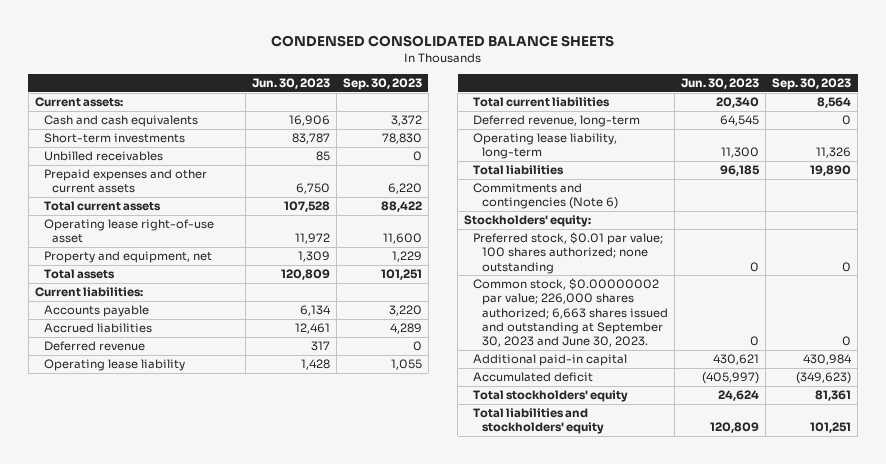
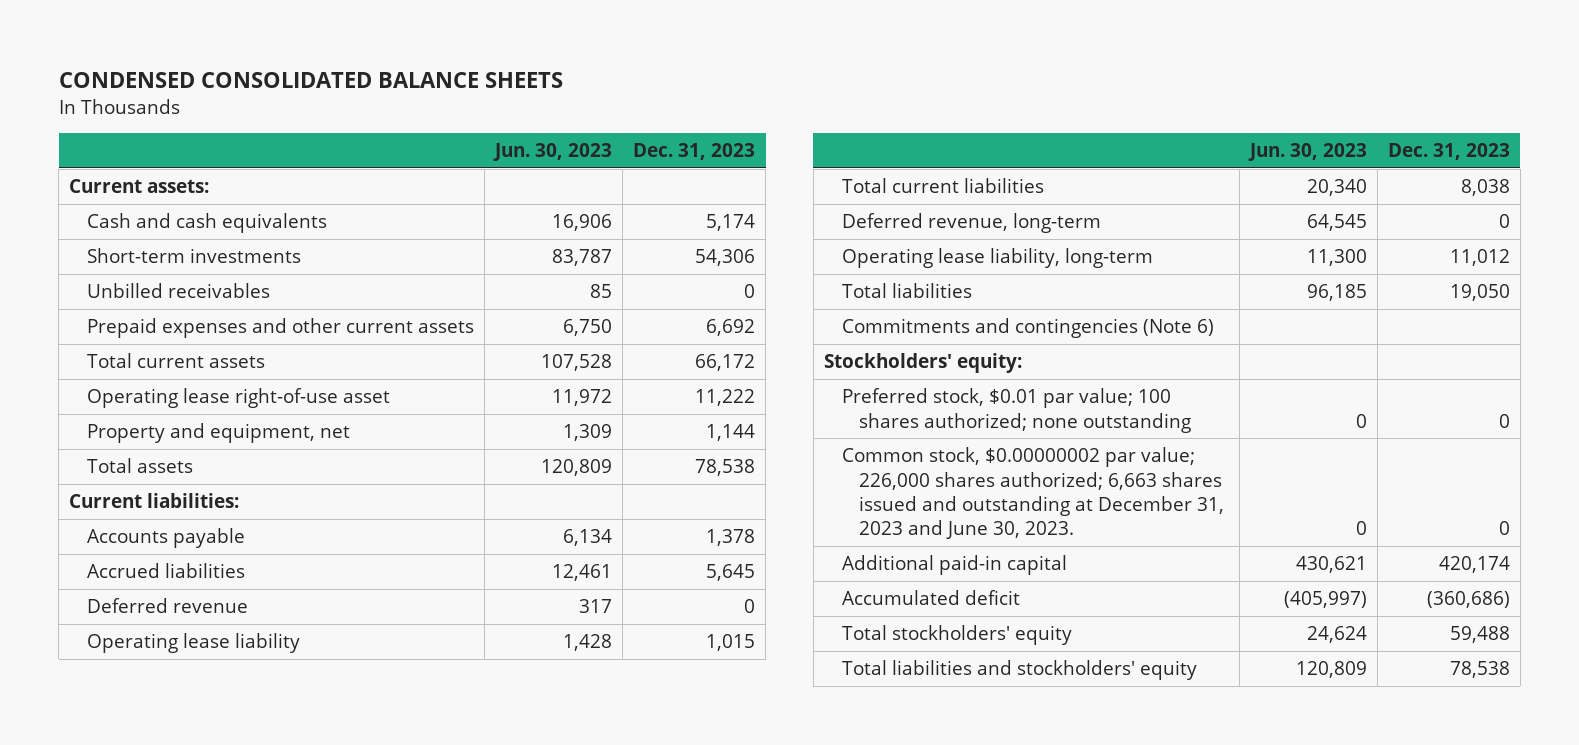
- | Jun. 30, 2023 | Sep. 30, 2023
+ | Jun. 30, 2023 | Dec. 31, 2023
- Common stock, $0.00000002 par value; 226,000 shares authorized; 6,663 shares issued and outstanding at September 30, 2023 and June 30, 2023. | 0 | 0
+ Common stock, $0.00000002 par value; 226,000 shares authorized; 6,663 shares issued and outstanding at December 31, 2023 and June 30, 2023. | 0 | 0

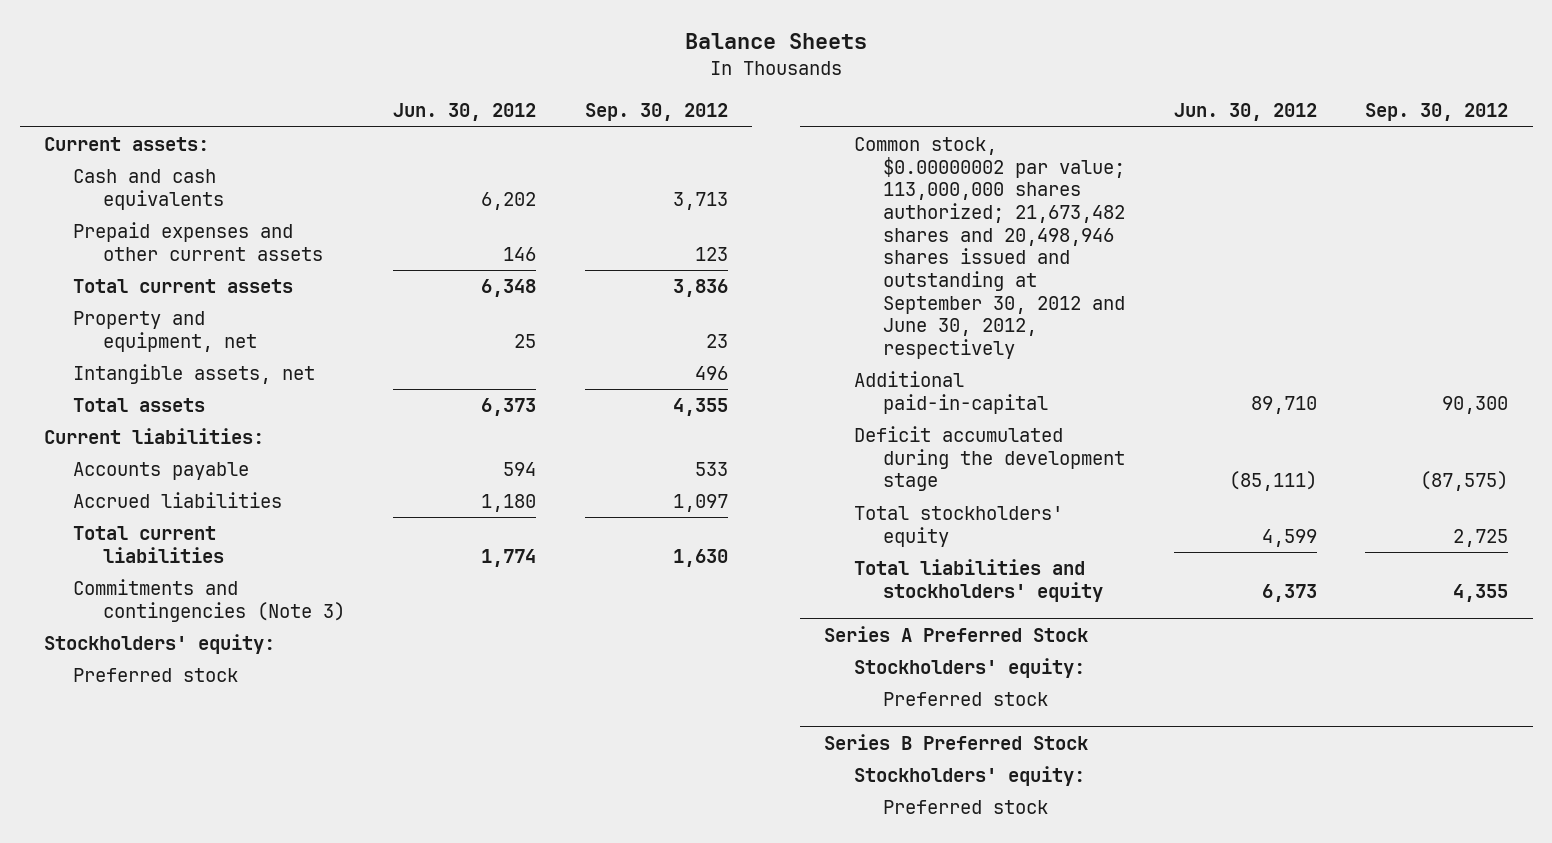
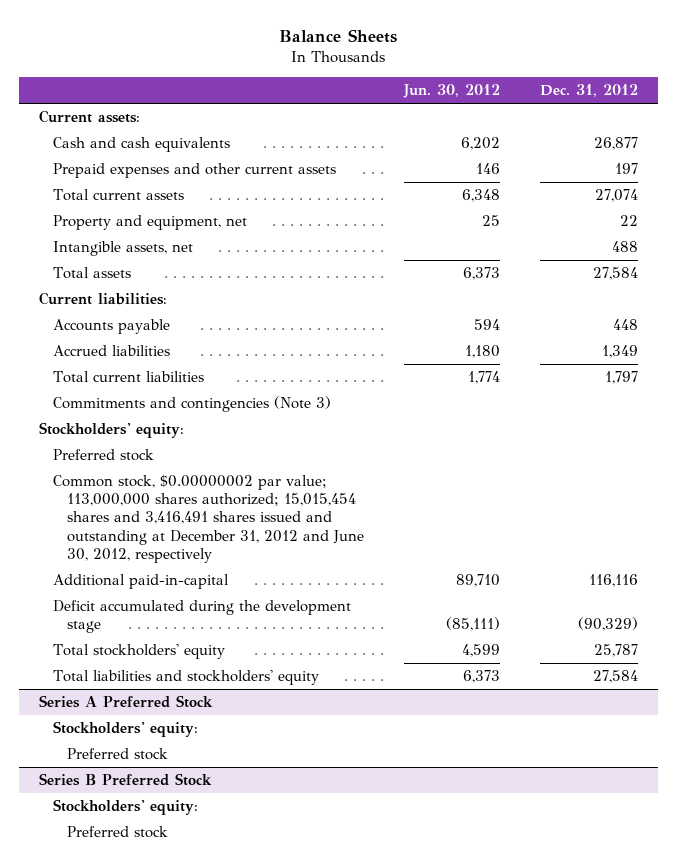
- | Jun. 30, 2012 | Sep. 30, 2012
+ | Jun. 30, 2012 | Dec. 31, 2012
- Common stock, $0.00000002 par value; 113,000,000 shares authorized; 21,673,482 shares and 20,498,946 shares issued and outstanding at September 30, 2012 and June 30, 2012, respectively
+ Common stock, $0.00000002 par value; 113,000,000 shares authorized; 15,015,454 shares and 3,416,491 shares issued and outstanding at December 31, 2012 and June 30, 2012, respectively

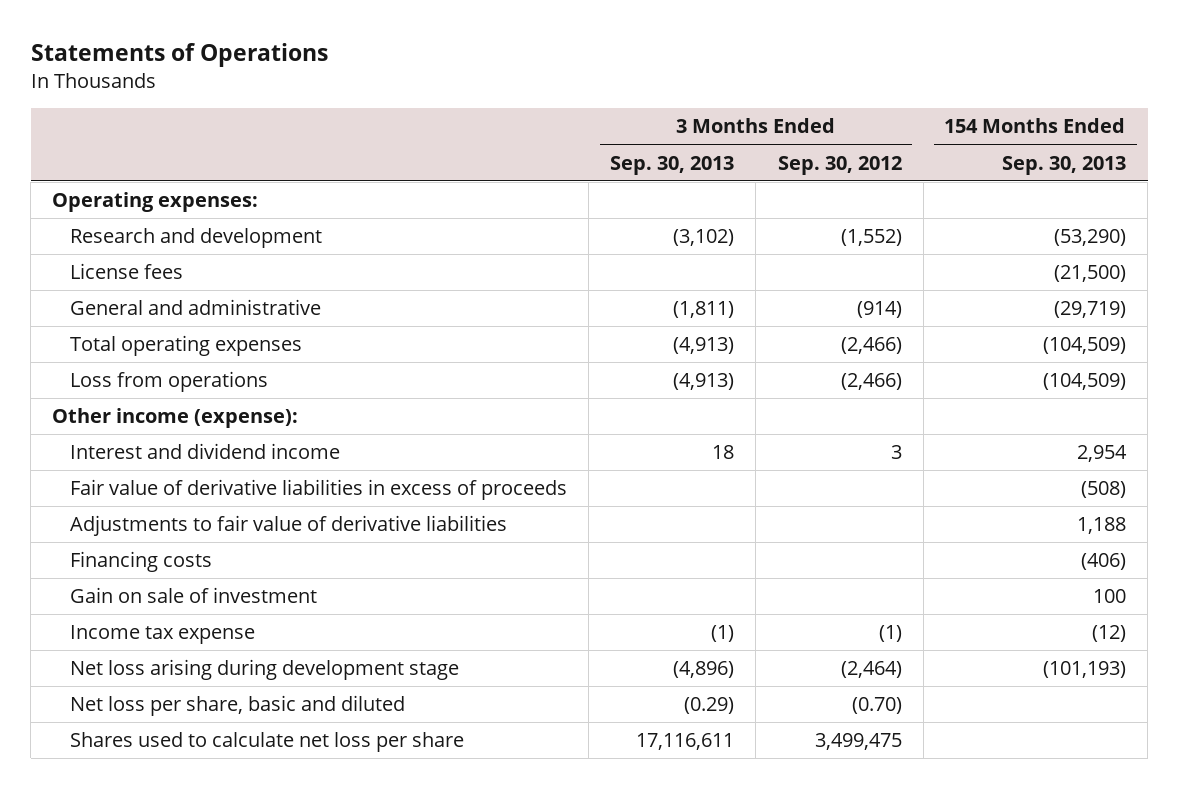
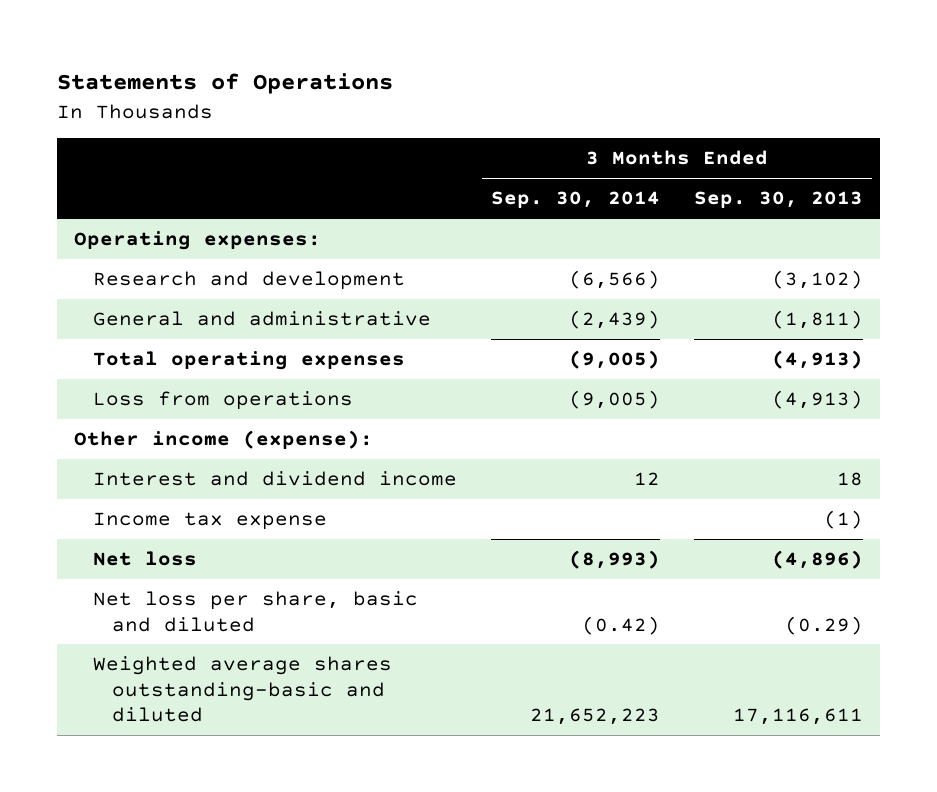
- | 3 Months Ended Sep. 30, 2013 | 3 Months Ended Sep. 30, 2012 | 154 Months Ended Sep. 30, 2013
+ | 3 Months Ended Sep. 30, 2014 | 3 Months Ended Sep. 30, 2013
- License fees | | | (21,500)
- Fair value of derivative liabilities in excess of proceeds | | | (508)
- Adjustments to fair value of derivative liabilities | | | 1,188
- Financing costs | | | (406)
- Gain on sale of investment | | | 100
- Net loss arising during development stage | (4,896) | (2,464) | (101,193)
+ Net loss | (8,993) | (4,896)
- Shares used to calculate net loss per share | 17,116,611 | 3,499,475 |
+ Weighted average shares outstanding-basic and diluted | 21,652,223 | 17,116,611

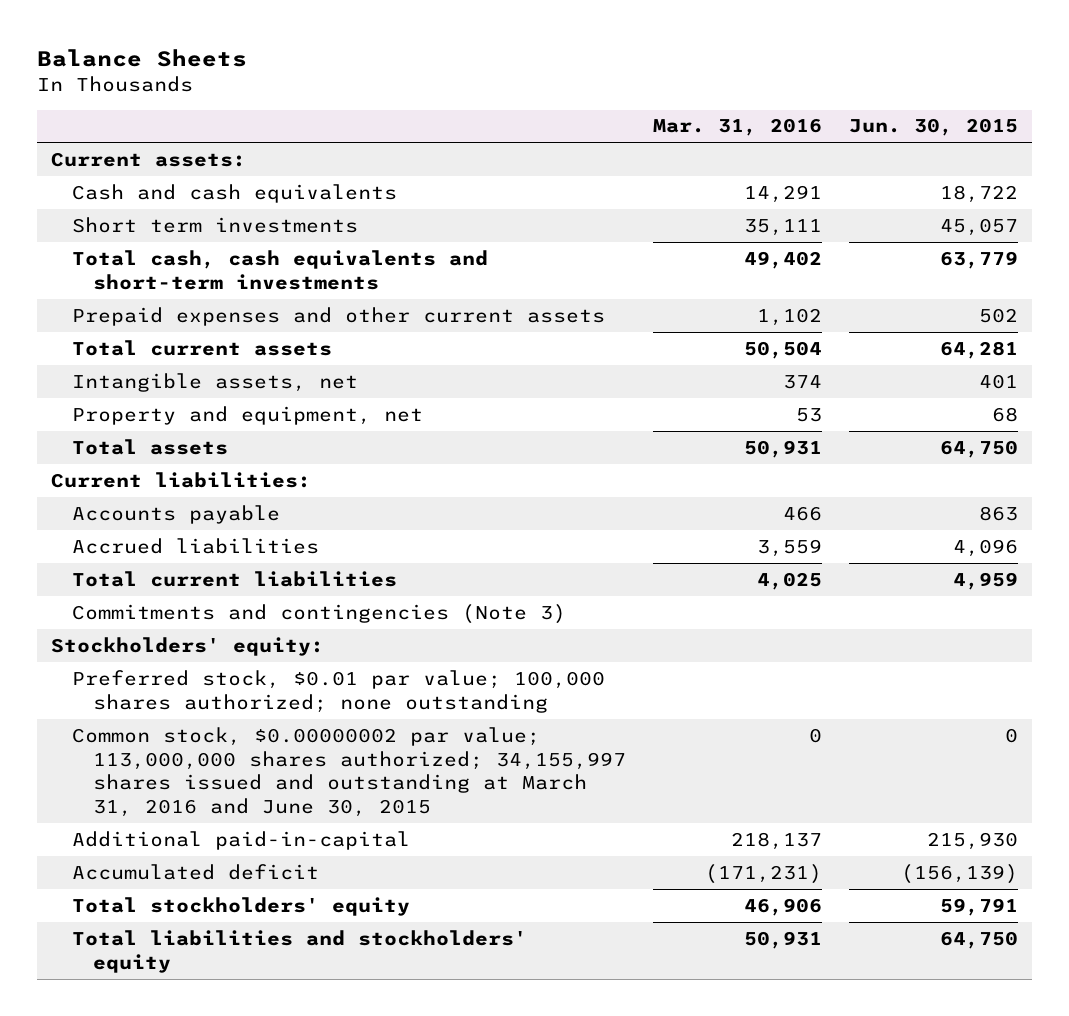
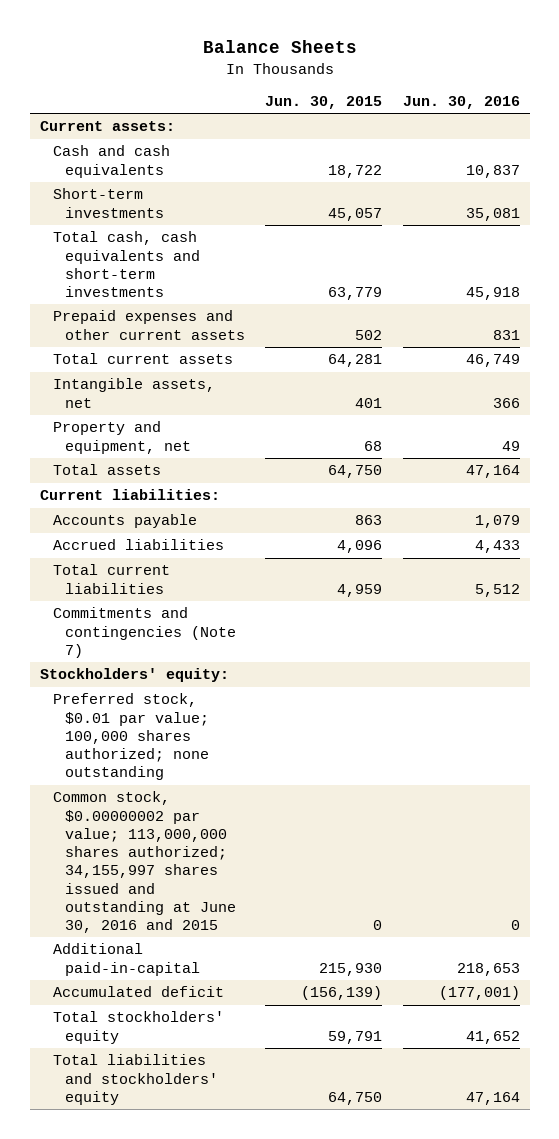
- | Mar. 31, 2016 | Jun. 30, 2015
+ | Jun. 30, 2015 | Jun. 30, 2016
- Short term investments | 35,111 | 45,057
+ Short-term investments | 45,057 | 35,081
- Commitments and contingencies (Note 3)
+ Commitments and contingencies (Note 7)
- Common stock, $0.00000002 par value; 113,000,000 shares authorized; 34,155,997 shares issued and outstanding at March 31, 2016 and June 30, 2015 | 0 | 0
+ Common stock, $0.00000002 par value; 113,000,000 shares authorized; 34,155,997 shares issued and outstanding at June 30, 2016 and 2015 | 0 | 0

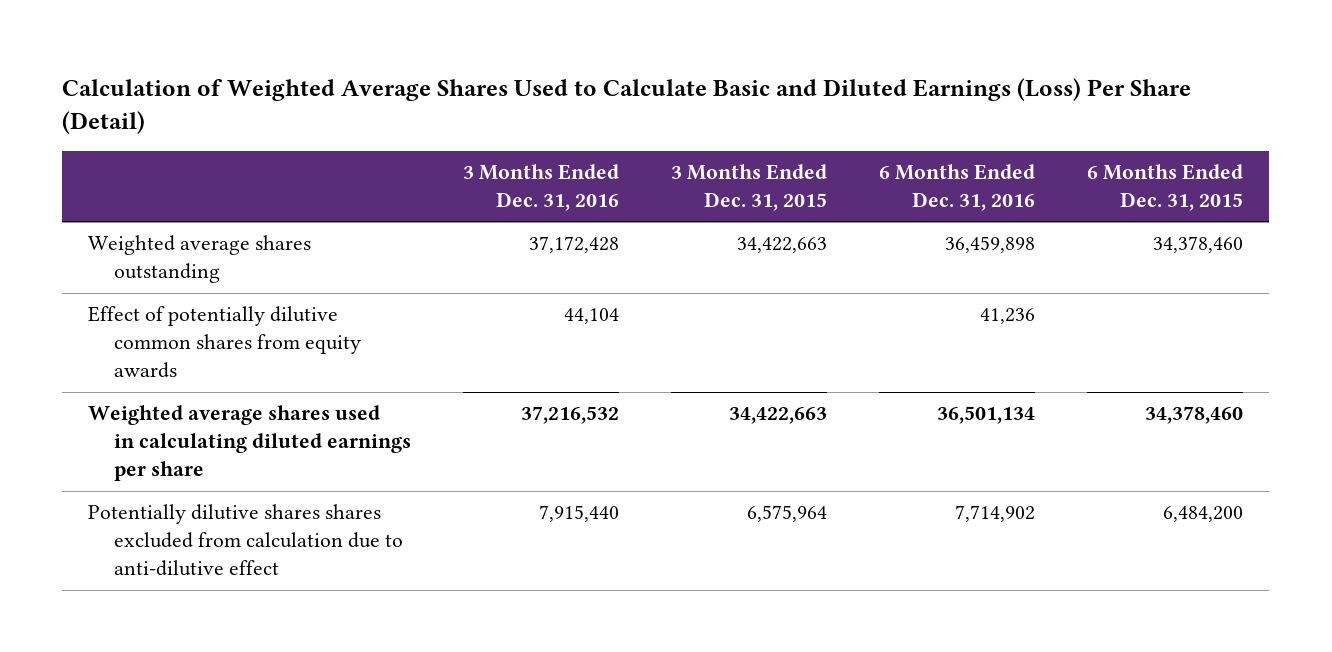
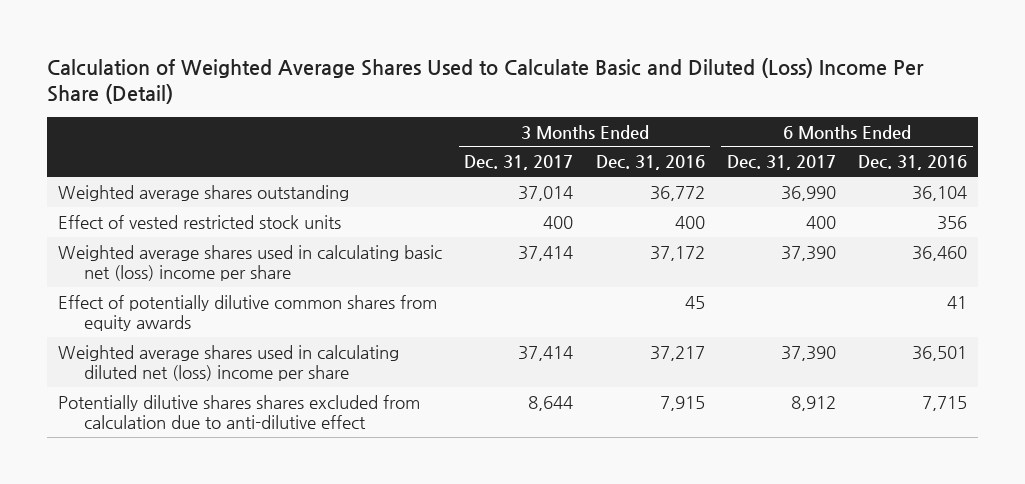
- Calculation of Weighted Average Shares Used to Calculate Basic and Diluted Earnings (Loss) Per Share (Detail)
+ Calculation of Weighted Average Shares Used to Calculate Basic and Diluted (Loss) Income Per Share (Detail)
- | 3 Months Ended Dec. 31, 2016 | 3 Months Ended Dec. 31, 2015 | 6 Months Ended Dec. 31, 2016 | 6 Months Ended Dec. 31, 2015
+ | 3 Months Ended Dec. 31, 2017 | 3 Months Ended Dec. 31, 2016 | 6 Months Ended Dec. 31, 2017 | 6 Months Ended Dec. 31, 2016
- Weighted average shares outstanding | 37,172,428 | 34,422,663 | 36,459,898 | 34,378,460
- Effect of potentially dilutive common shares from equity awards | 44,104 | | 41,236 |
- Weighted average shares used in calculating diluted earnings per share | 37,216,532 | 34,422,663 | 36,501,134 | 34,378,460
- Potentially dilutive shares shares excluded from calculation due to anti-dilutive effect | 7,915,440 | 6,575,964 | 7,714,902 | 6,484,200
+ Weighted average shares outstanding | 37,014 | 36,772 | 36,990 | 36,104
+ Effect of vested restricted stock units | 400 | 400 | 400 | 356
+ Weighted average shares used in calculating basic net (loss) income per share | 37,414 | 37,172 | 37,390 | 36,460
+ Effect of potentially dilutive common shares from equity awards | | 45 | | 41
+ Weighted average shares used in calculating diluted net (loss) income per share | 37,414 | 37,217 | 37,390 | 36,501
+ Potentially dilutive shares shares excluded from calculation due to anti-dilutive effect | 8,644 | 7,915 | 8,912 | 7,715

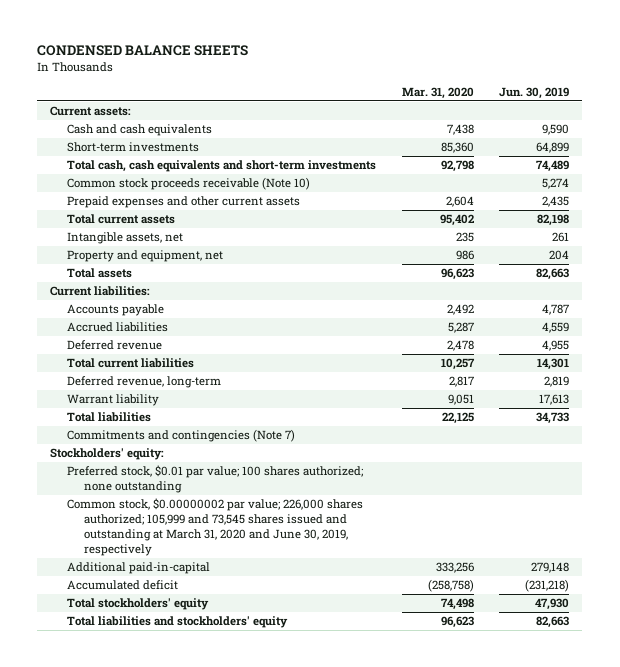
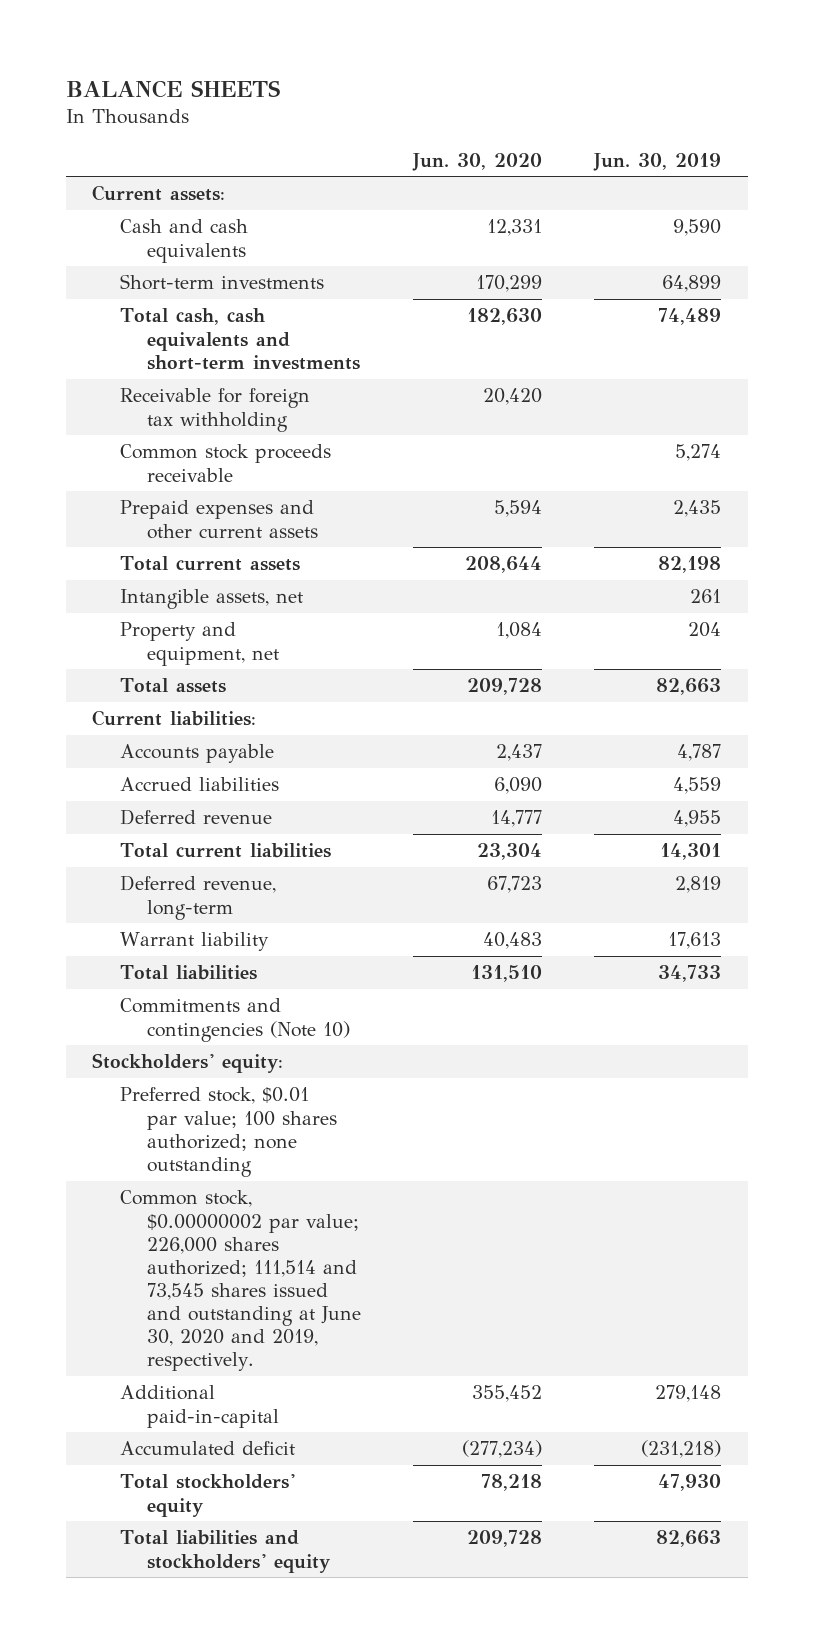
- CONDENSED BALANCE SHEETS
+ BALANCE SHEETS
- | Mar. 31, 2020 | Jun. 30, 2019
+ | Jun. 30, 2020 | Jun. 30, 2019
- Common stock proceeds receivable (Note 10) | | 5,274
+ Receivable for foreign tax withholding | 20,420 |
+ Common stock proceeds receivable | | 5,274
- Commitments and contingencies (Note 7)
+ Commitments and contingencies (Note 10)
- Common stock, $0.00000002 par value; 226,000 shares authorized; 105,999 and 73,545 shares issued and outstanding at March 31, 2020 and June 30, 2019, respectively
+ Common stock, $0.00000002 par value; 226,000 shares authorized; 111,514 and 73,545 shares issued and outstanding at June 30, 2020 and 2019, respectively.

